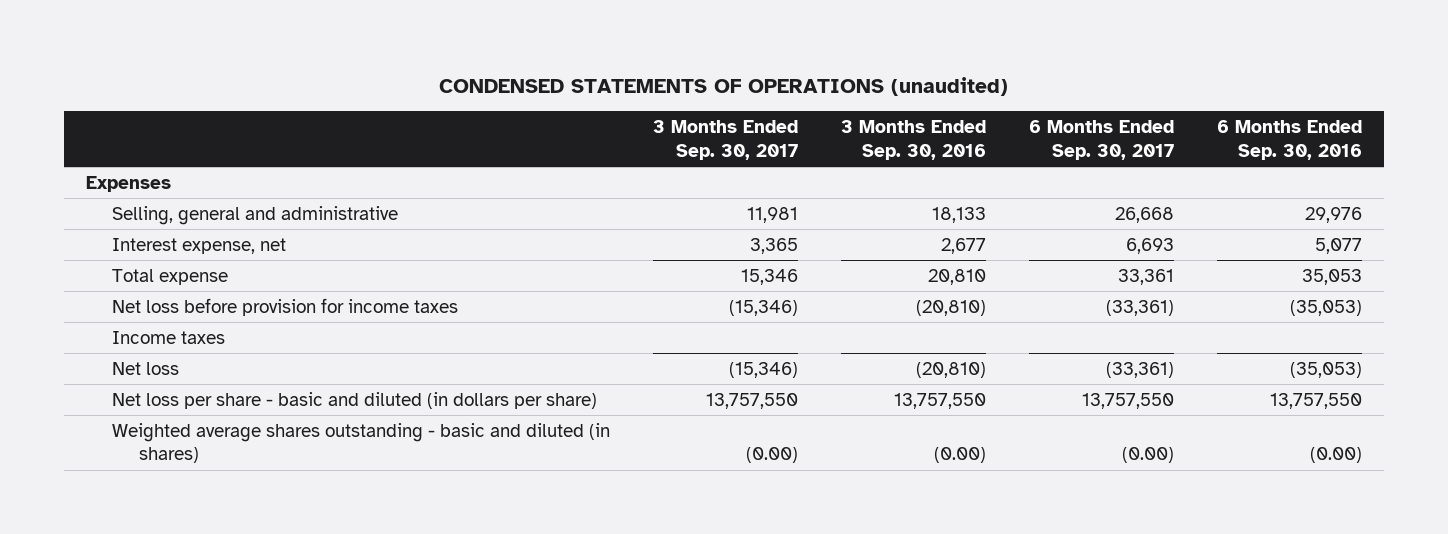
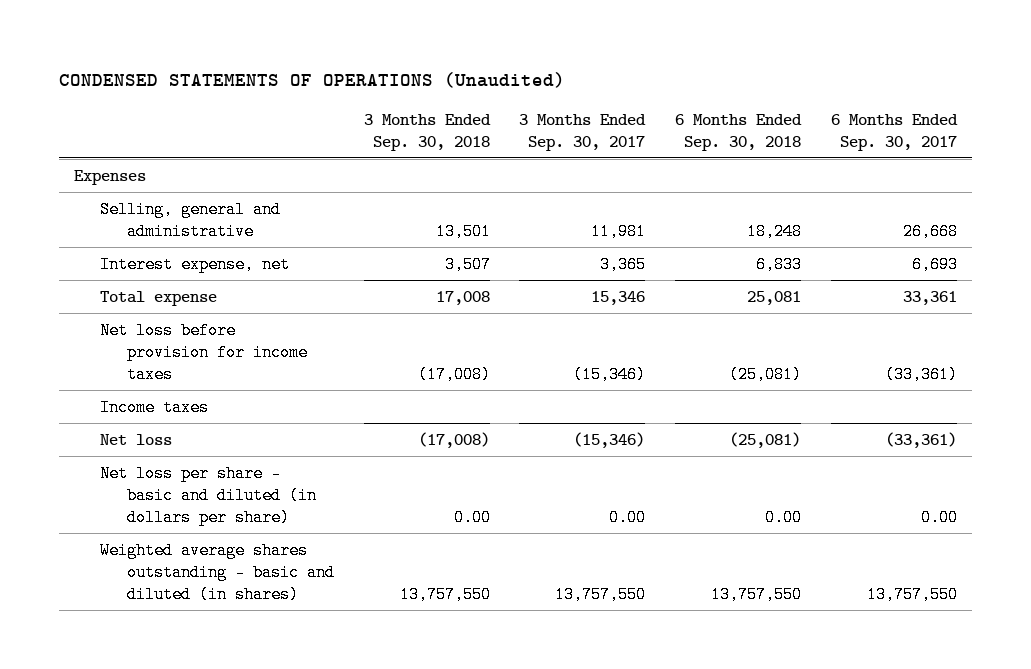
- CONDENSED STATEMENTS OF OPERATIONS (unaudited)
+ CONDENSED STATEMENTS OF OPERATIONS (Unaudited)
- | 3 Months Ended Sep. 30, 2017 | 3 Months Ended Sep. 30, 2016 | 6 Months Ended Sep. 30, 2017 | 6 Months Ended Sep. 30, 2016
+ | 3 Months Ended Sep. 30, 2018 | 3 Months Ended Sep. 30, 2017 | 6 Months Ended Sep. 30, 2018 | 6 Months Ended Sep. 30, 2017
- Net loss per share - basic and diluted (in dollars per share) | 13,757,550 | 13,757,550 | 13,757,550 | 13,757,550
- Weighted average shares outstanding - basic and diluted (in shares) | (0.00) | (0.00) | (0.00) | (0.00)
+ Net loss per share - basic and diluted (in dollars per share) | 0.00 | 0.00 | 0.00 | 0.00
+ Weighted average shares outstanding - basic and diluted (in shares) | 13,757,550 | 13,757,550 | 13,757,550 | 13,757,550

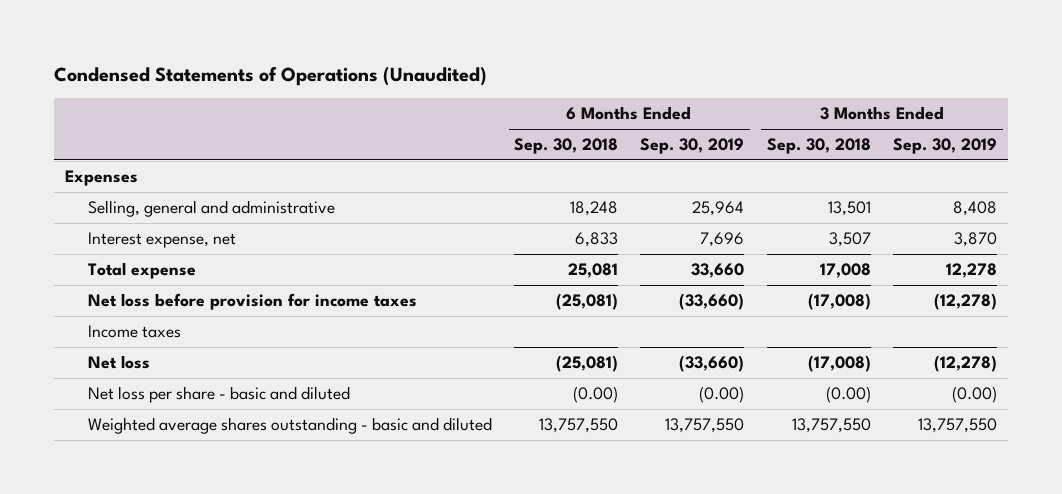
- CONDENSED STATEMENTS OF OPERATIONS (Unaudited)
+ Condensed Statements of Operations (Unaudited)
- | 3 Months Ended Sep. 30, 2018 | 3 Months Ended Sep. 30, 2017 | 6 Months Ended Sep. 30, 2018 | 6 Months Ended Sep. 30, 2017
+ | 6 Months Ended Sep. 30, 2018 | 6 Months Ended Sep. 30, 2019 | 3 Months Ended Sep. 30, 2018 | 3 Months Ended Sep. 30, 2019
- Net loss per share - basic and diluted (in dollars per share) | 0.00 | 0.00 | 0.00 | 0.00
- Weighted average shares outstanding - basic and diluted (in shares) | 13,757,550 | 13,757,550 | 13,757,550 | 13,757,550
+ Net loss per share - basic and diluted | (0.00) | (0.00) | (0.00) | (0.00)
+ Weighted average shares outstanding - basic and diluted | 13,757,550 | 13,757,550 | 13,757,550 | 13,757,550

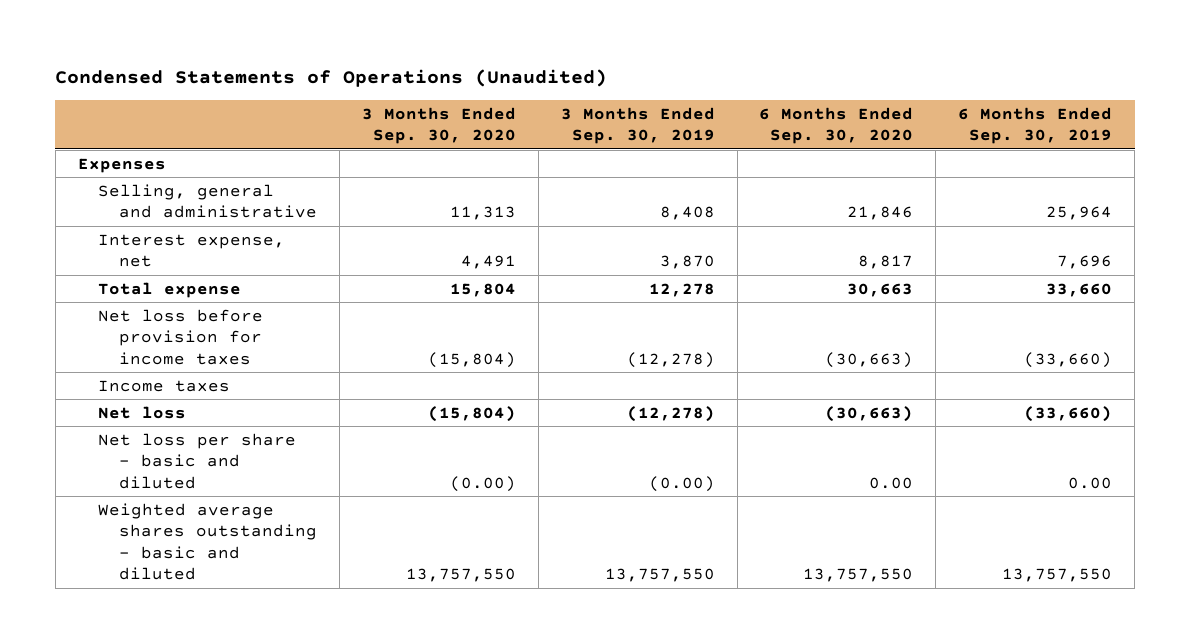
- | 6 Months Ended Sep. 30, 2018 | 6 Months Ended Sep. 30, 2019 | 3 Months Ended Sep. 30, 2018 | 3 Months Ended Sep. 30, 2019
+ | 3 Months Ended Sep. 30, 2020 | 3 Months Ended Sep. 30, 2019 | 6 Months Ended Sep. 30, 2020 | 6 Months Ended Sep. 30, 2019
- Net loss per share - basic and diluted | (0.00) | (0.00) | (0.00) | (0.00)
+ Net loss per share - basic and diluted | (0.00) | (0.00) | 0.00 | 0.00

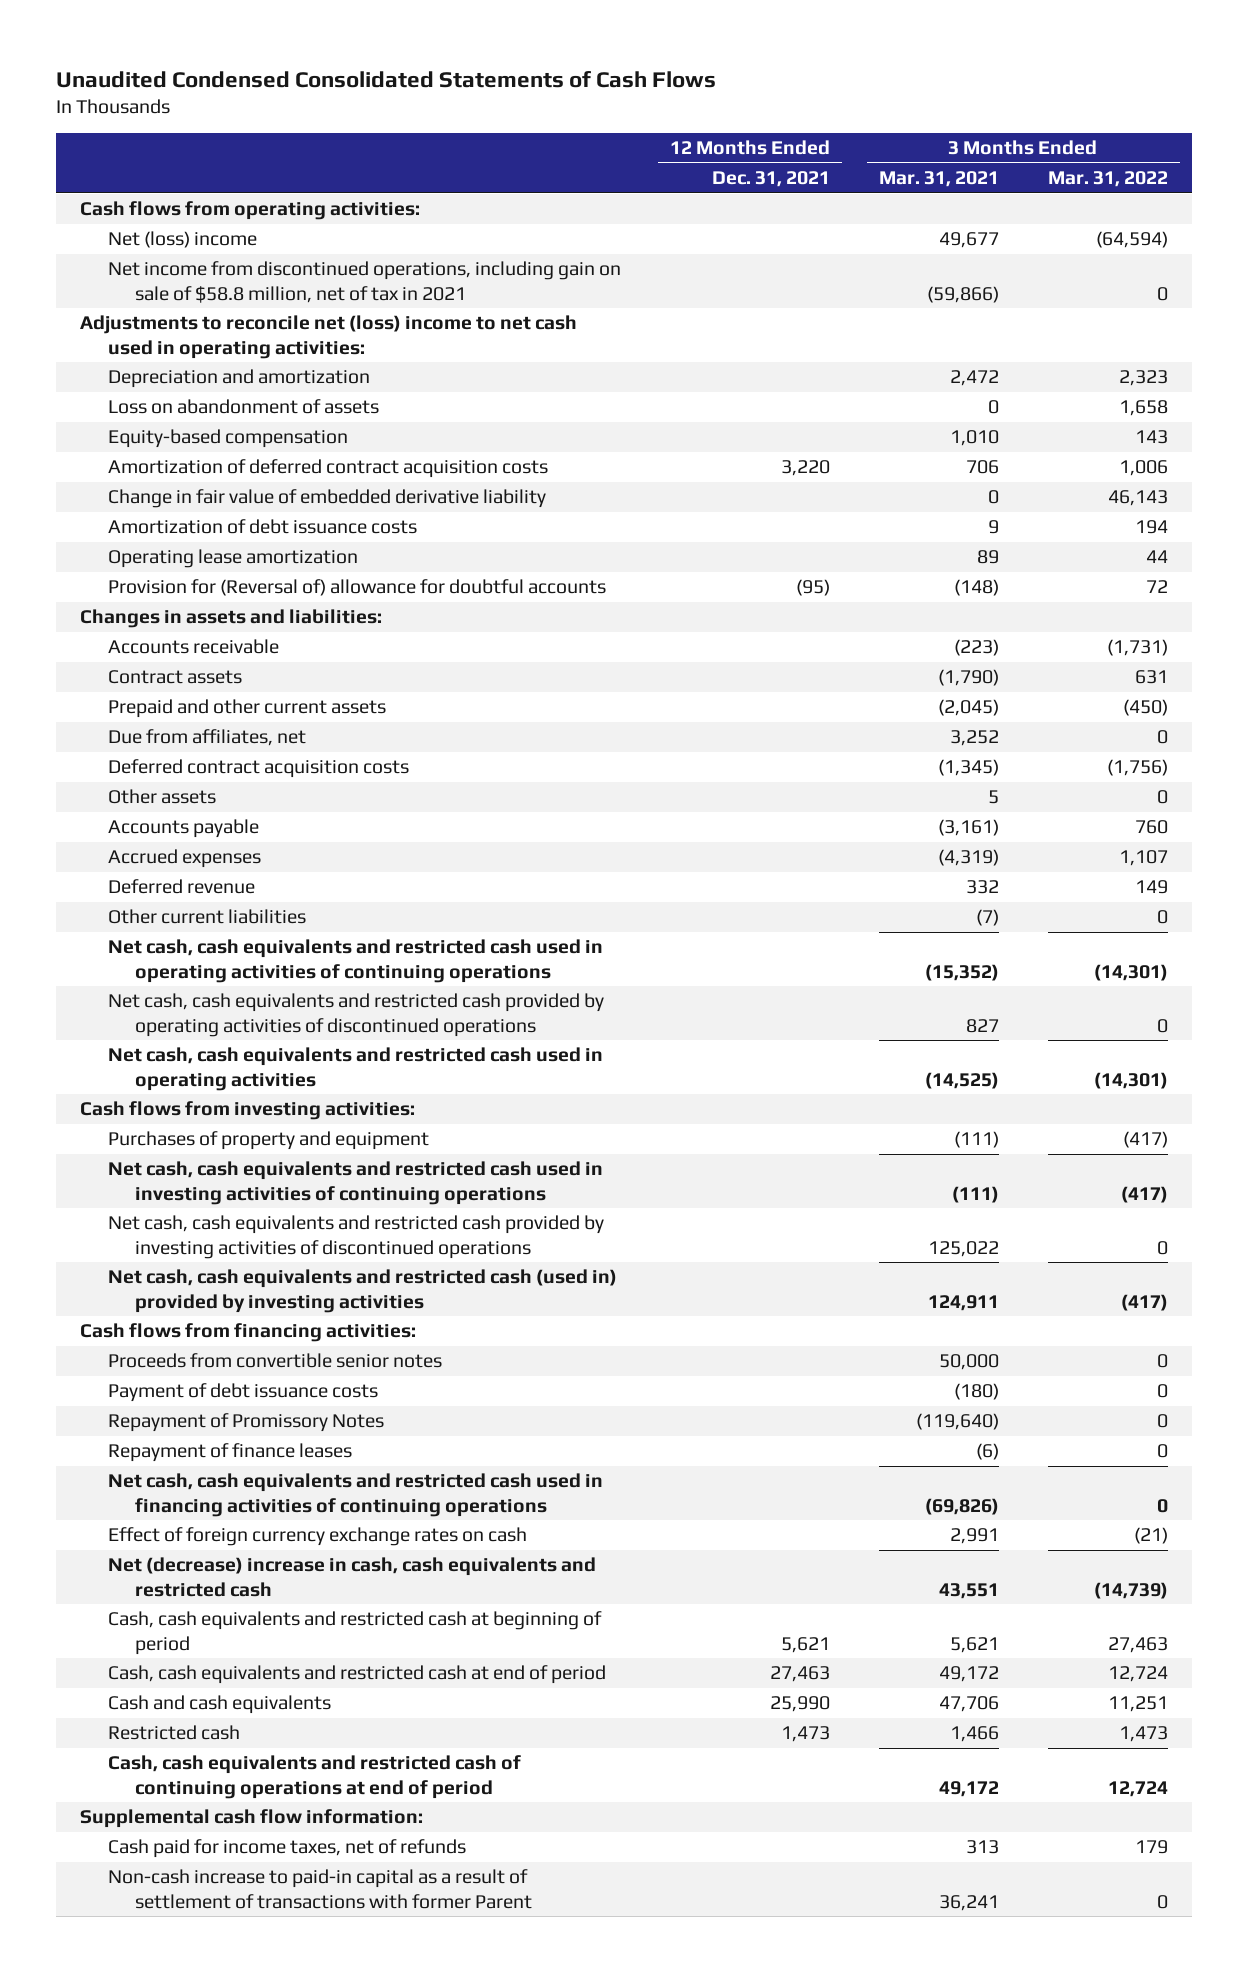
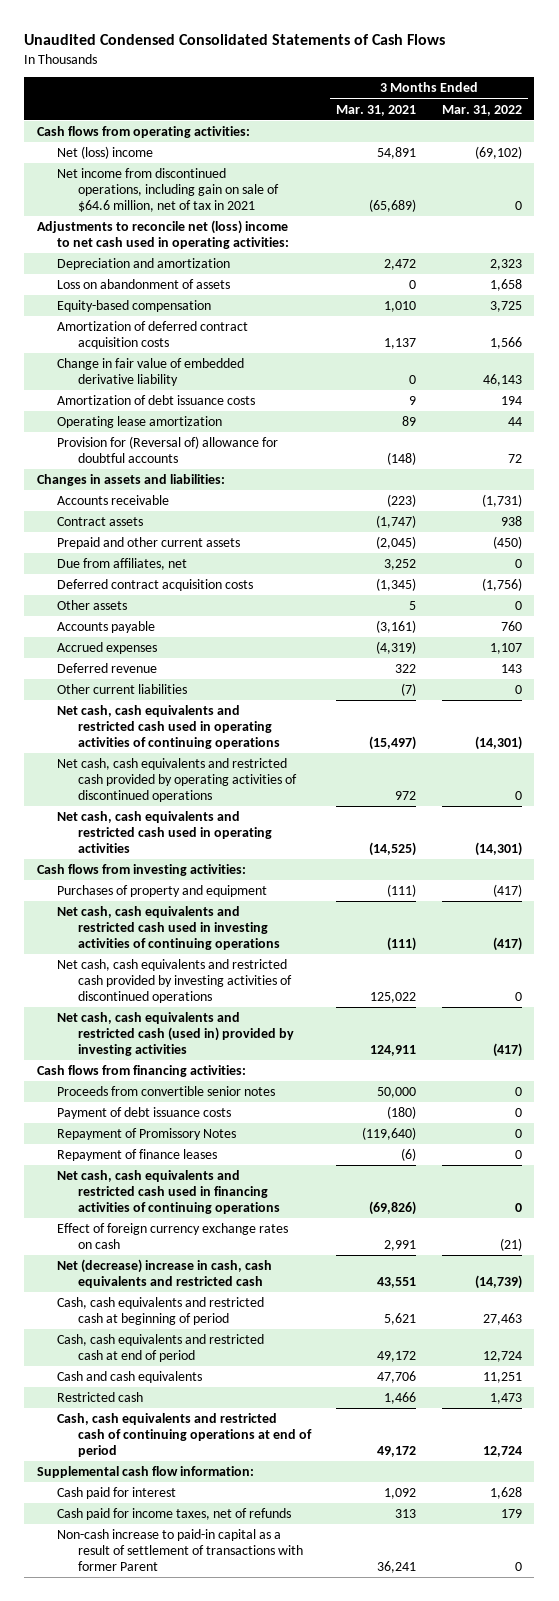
- | 12 Months Ended Dec. 31, 2021 | 3 Months Ended Mar. 31, 2021 | 3 Months Ended Mar. 31, 2022
+ | 3 Months Ended Mar. 31, 2021 | 3 Months Ended Mar. 31, 2022
- Net (loss) income | | 49,677 | (64,594)
- Net income from discontinued operations, including gain on sale of $58.8 million, net of tax in 2021 | | (59,866) | 0
+ Net (loss) income | 54,891 | (69,102)
+ Net income from discontinued operations, including gain on sale of $64.6 million, net of tax in 2021 | (65,689) | 0
- Equity-based compensation | | 1,010 | 143
- Amortization of deferred contract acquisition costs | 3,220 | 706 | 1,006
+ Equity-based compensation | 1,010 | 3,725
+ Amortization of deferred contract acquisition costs | 1,137 | 1,566
- Contract assets | | (1,790) | 631
+ Contract assets | (1,747) | 938
- Deferred revenue | | 332 | 149
+ Deferred revenue | 322 | 143
- Net cash, cash equivalents and restricted cash used in operating activities of continuing operations | | (15,352) | (14,301)
- Net cash, cash equivalents and restricted cash provided by operating activities of discontinued operations | | 827 | 0
+ Net cash, cash equivalents and restricted cash used in operating activities of continuing operations | (15,497) | (14,301)
+ Net cash, cash equivalents and restricted cash provided by operating activities of discontinued operations | 972 | 0
+ Cash paid for interest | 1,092 | 1,628

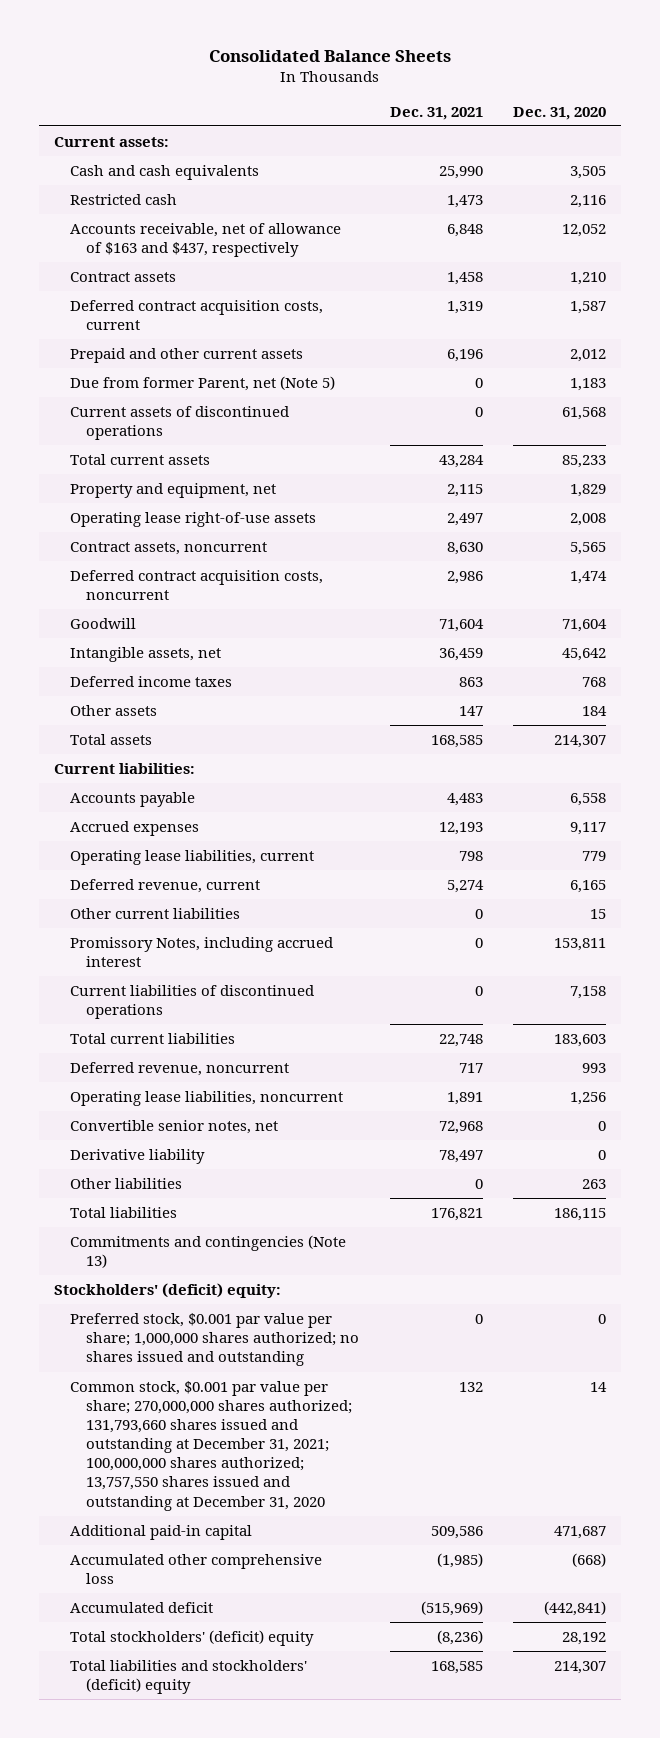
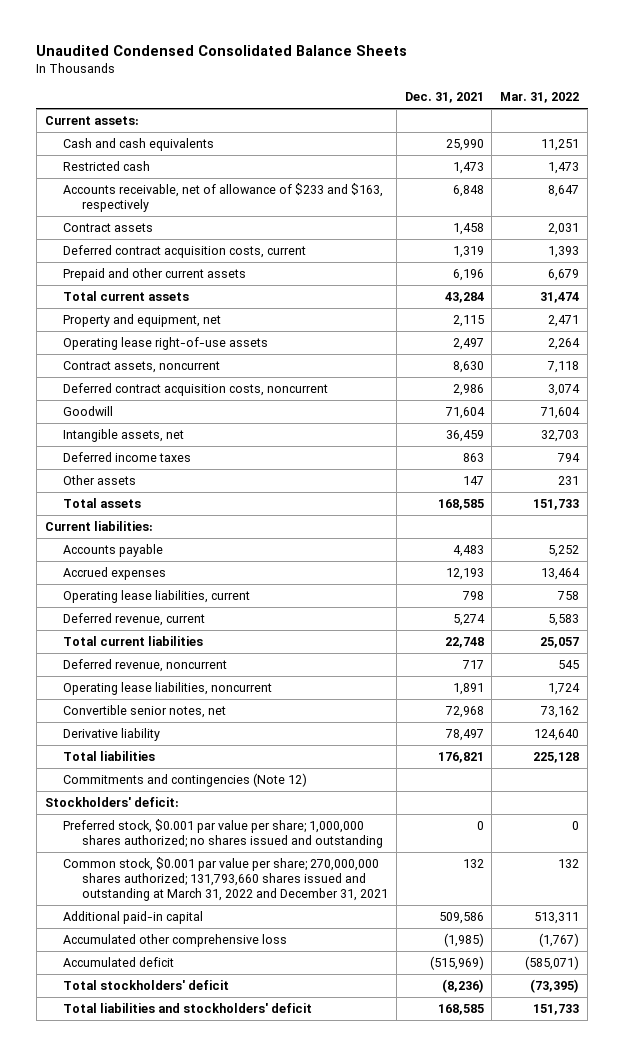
- Consolidated Balance Sheets
+ Unaudited Condensed Consolidated Balance Sheets
- | Dec. 31, 2021 | Dec. 31, 2020
+ | Dec. 31, 2021 | Mar. 31, 2022
- Accounts receivable, net of allowance of $163 and $437, respectively | 6,848 | 12,052
+ Accounts receivable, net of allowance of $233 and $163, respectively | 6,848 | 8,647
- Due from former Parent, net (Note 5) | 0 | 1,183
- Current assets of discontinued operations | 0 | 61,568
- Other current liabilities | 0 | 15
- Promissory Notes, including accrued interest | 0 | 153,811
- Current liabilities of discontinued operations | 0 | 7,158
- Other liabilities | 0 | 263
- Commitments and contingencies (Note 13)
- Stockholders' (deficit) equity:
+ Commitments and contingencies (Note 12)
+ Stockholders' deficit:
- Common stock, $0.001 par value per share; 270,000,000 shares authorized; 131,793,660 shares issued and outstanding at December 31, 2021; 100,000,000 shares authorized; 13,757,550 shares issued and outstanding at December 31, 2020 | 132 | 14
+ Common stock, $0.001 par value per share; 270,000,000 shares authorized; 131,793,660 shares issued and outstanding at March 31, 2022 and December 31, 2021 | 132 | 132
- Total stockholders' (deficit) equity | (8,236) | 28,192
- Total liabilities and stockholders' (deficit) equity | 168,585 | 214,307
+ Total stockholders' deficit | (8,236) | (73,395)
+ Total liabilities and stockholders' deficit | 168,585 | 151,733

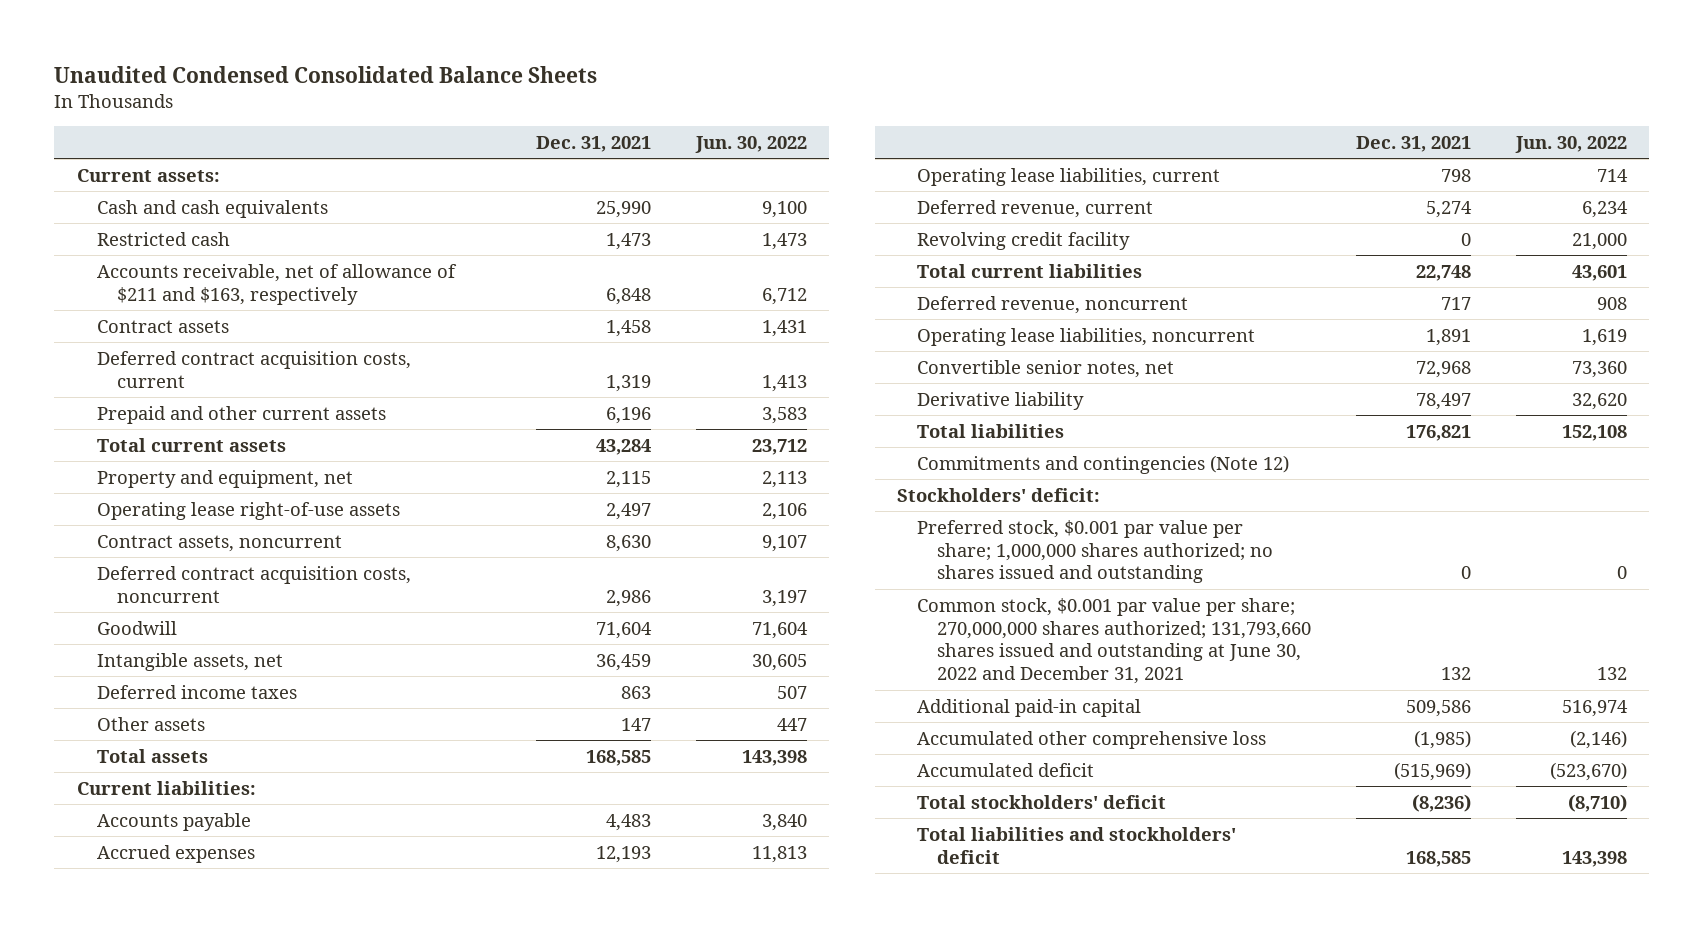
- | Dec. 31, 2021 | Mar. 31, 2022
+ | Dec. 31, 2021 | Jun. 30, 2022
- Accounts receivable, net of allowance of $233 and $163, respectively | 6,848 | 8,647
+ Accounts receivable, net of allowance of $211 and $163, respectively | 6,848 | 6,712
+ Revolving credit facility | 0 | 21,000
- Common stock, $0.001 par value per share; 270,000,000 shares authorized; 131,793,660 shares issued and outstanding at March 31, 2022 and December 31, 2021 | 132 | 132
+ Common stock, $0.001 par value per share; 270,000,000 shares authorized; 131,793,660 shares issued and outstanding at June 30, 2022 and December 31, 2021 | 132 | 132

